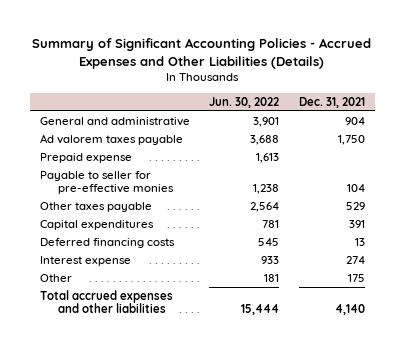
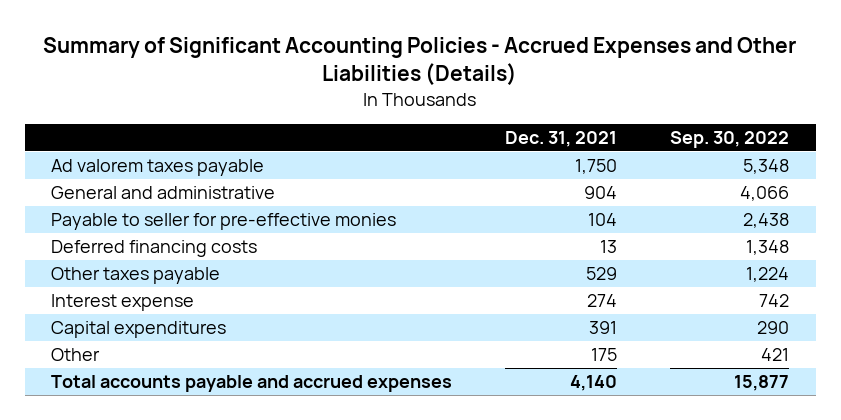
- | Jun. 30, 2022 | Dec. 31, 2021
+ | Dec. 31, 2021 | Sep. 30, 2022
- Prepaid expense | 1,613 |
moved down: General and administrative | 904 | 4,066
moved down: Other taxes payable | 529 | 1,224
moved down: Capital expenditures | 391 | 290
- Total accrued expenses and other liabilities | 15,444 | 4,140
+ Total accounts payable and accrued expenses | 4,140 | 15,877

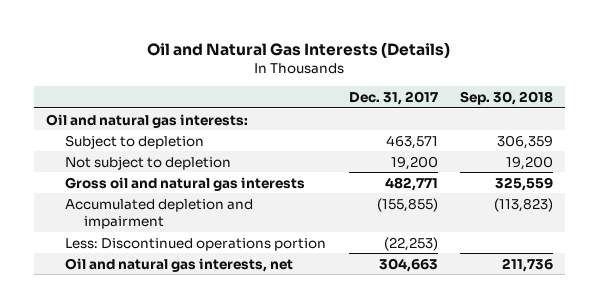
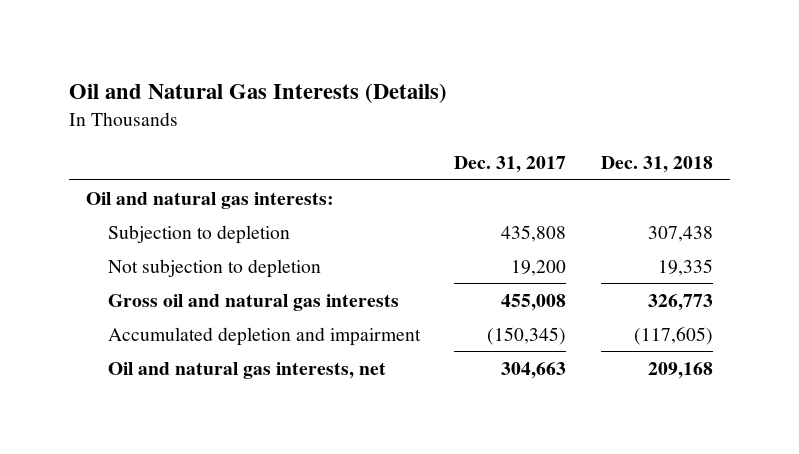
- | Dec. 31, 2017 | Sep. 30, 2018
+ | Dec. 31, 2017 | Dec. 31, 2018
- Subject to depletion | 463,571 | 306,359
- Not subject to depletion | 19,200 | 19,200
- Gross oil and natural gas interests | 482,771 | 325,559
- Accumulated depletion and impairment | (155,855) | (113,823)
- Less: Discontinued operations portion | (22,253) |
+ Subjection to depletion | 435,808 | 307,438
+ Not subjection to depletion | 19,200 | 19,335
+ Gross oil and natural gas interests | 455,008 | 326,773
+ Accumulated depletion and impairment | (150,345) | (117,605)

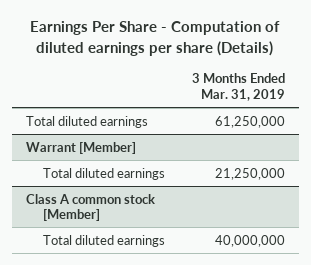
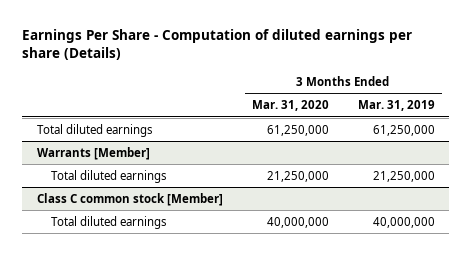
- | 3 Months Ended Mar. 31, 2019
+ | 3 Months Ended Mar. 31, 2020 | 3 Months Ended Mar. 31, 2019
- Warrant [Member]
+ Warrants [Member]
- Class A common stock [Member]
+ Class C common stock [Member]

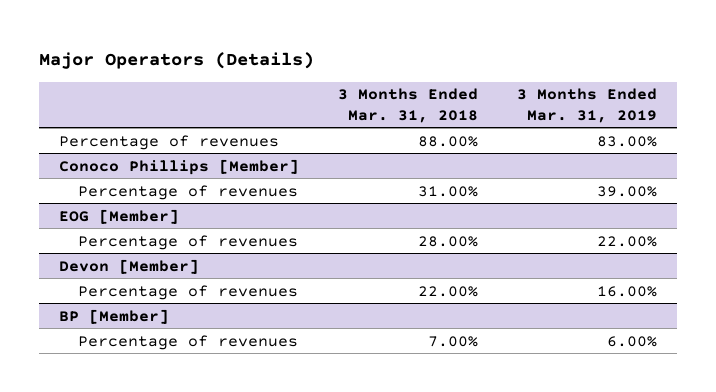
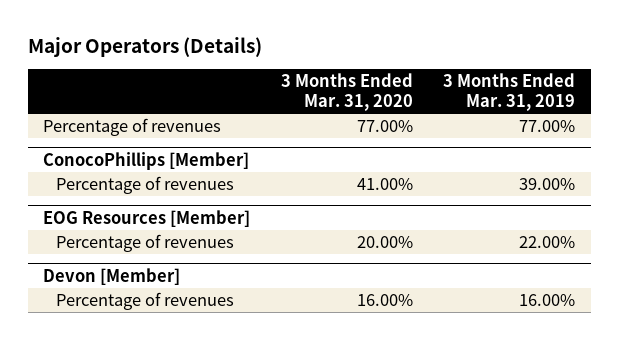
- | 3 Months Ended Mar. 31, 2018 | 3 Months Ended Mar. 31, 2019
+ | 3 Months Ended Mar. 31, 2020 | 3 Months Ended Mar. 31, 2019
- Percentage of revenues | 88.00% | 83.00%
- Conoco Phillips [Member]
+ Percentage of revenues | 77.00% | 77.00%
+ ConocoPhillips [Member]
- EOG [Member]
+ EOG Resources [Member]
- BP [Member]
- Percentage of revenues | 7.00% | 6.00%

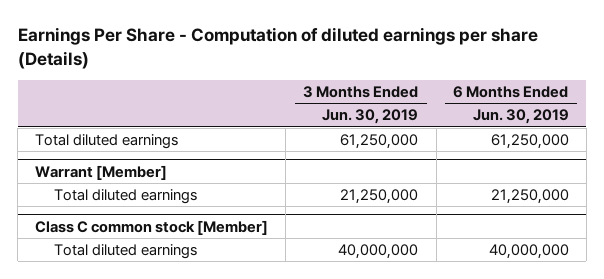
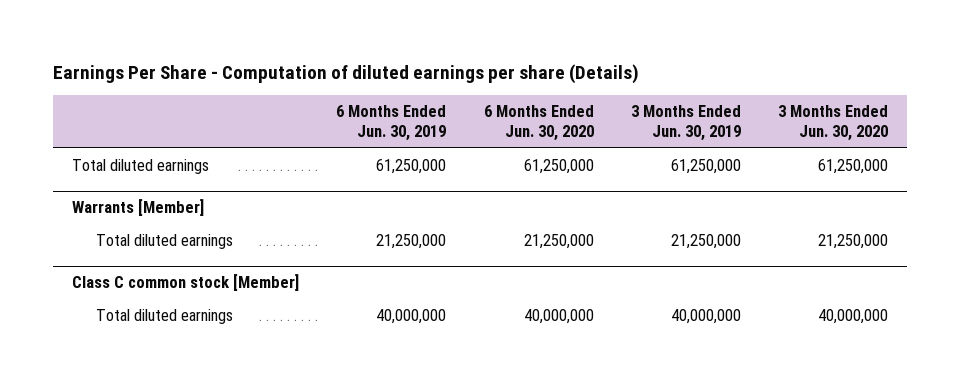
- | 3 Months Ended Jun. 30, 2019 | 6 Months Ended Jun. 30, 2019
+ | 6 Months Ended Jun. 30, 2019 | 6 Months Ended Jun. 30, 2020 | 3 Months Ended Jun. 30, 2019 | 3 Months Ended Jun. 30, 2020
- Warrant [Member]
+ Warrants [Member]

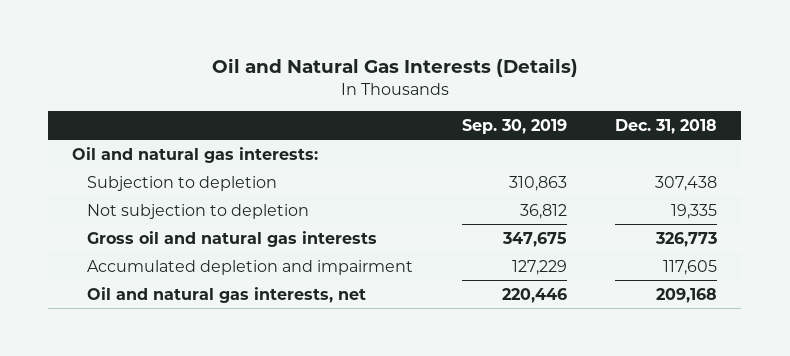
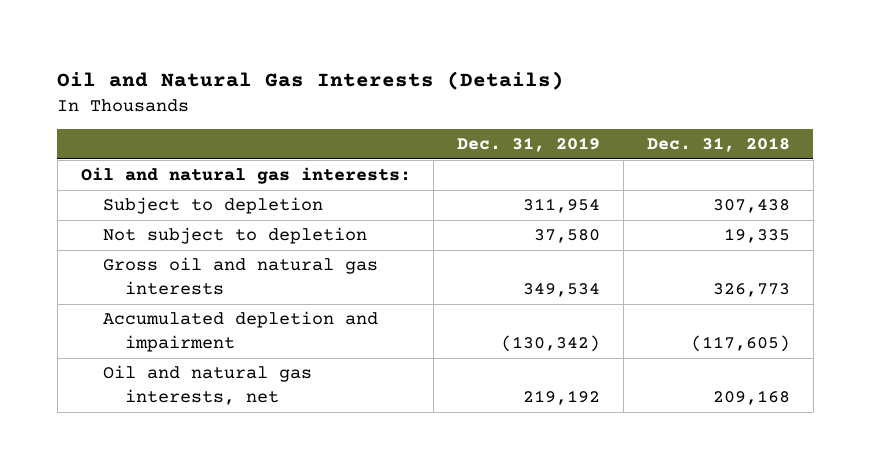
- | Sep. 30, 2019 | Dec. 31, 2018
+ | Dec. 31, 2019 | Dec. 31, 2018
- Subjection to depletion | 310,863 | 307,438
- Not subjection to depletion | 36,812 | 19,335
+ Subject to depletion | 311,954 | 307,438
+ Not subject to depletion | 37,580 | 19,335
- Accumulated depletion and impairment | 127,229 | 117,605
+ Accumulated depletion and impairment | (130,342) | (117,605)

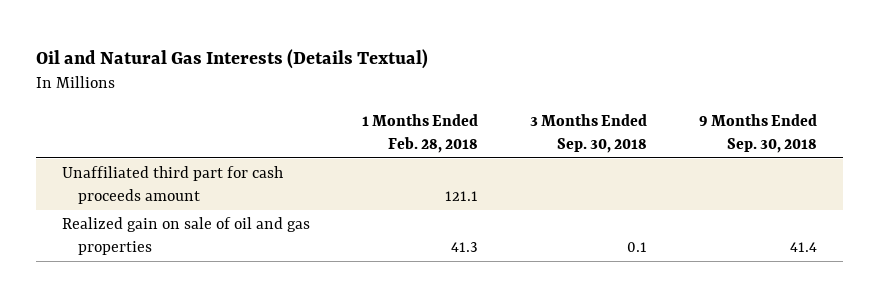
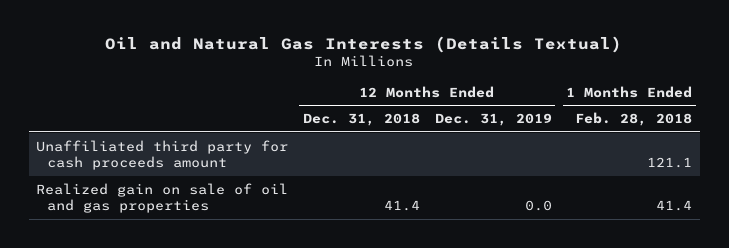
- | 1 Months Ended Feb. 28, 2018 | 3 Months Ended Sep. 30, 2018 | 9 Months Ended Sep. 30, 2018
+ | 12 Months Ended Dec. 31, 2018 | 12 Months Ended Dec. 31, 2019 | 1 Months Ended Feb. 28, 2018
- Unaffiliated third part for cash proceeds amount | 121.1 | |
- Realized gain on sale of oil and gas properties | 41.3 | 0.1 | 41.4
+ Unaffiliated third party for cash proceeds amount | | | 121.1
+ Realized gain on sale of oil and gas properties | 41.4 | 0.0 | 41.4

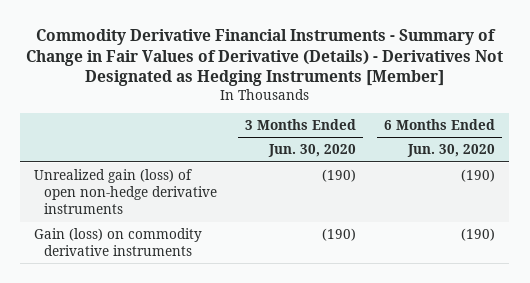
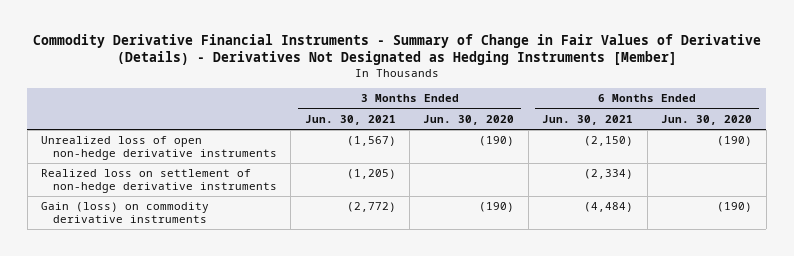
- | 3 Months Ended Jun. 30, 2020 | 6 Months Ended Jun. 30, 2020
+ | 3 Months Ended Jun. 30, 2021 | 3 Months Ended Jun. 30, 2020 | 6 Months Ended Jun. 30, 2021 | 6 Months Ended Jun. 30, 2020
- Unrealized gain (loss) of open non-hedge derivative instruments | (190) | (190)
+ Unrealized loss of open non-hedge derivative instruments | (1,567) | (190) | (2,150) | (190)
+ Realized loss on settlement of non-hedge derivative instruments | (1,205) | | (2,334) |

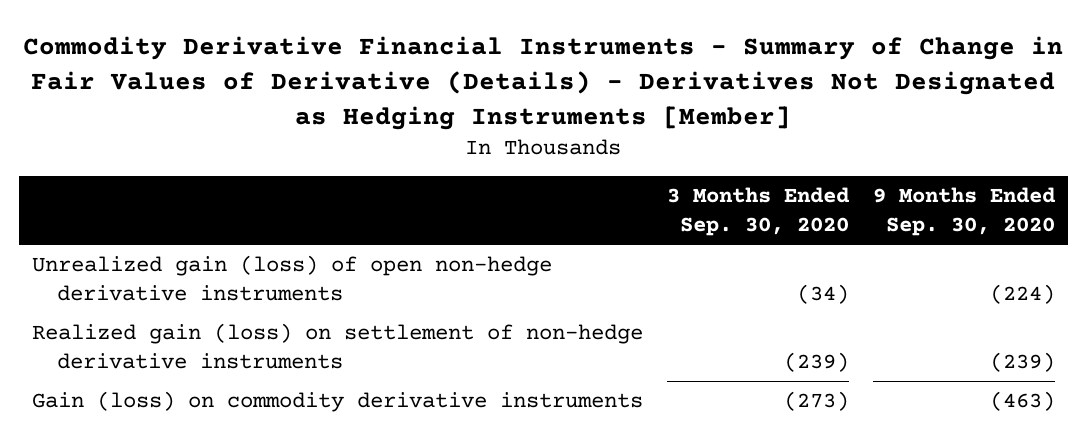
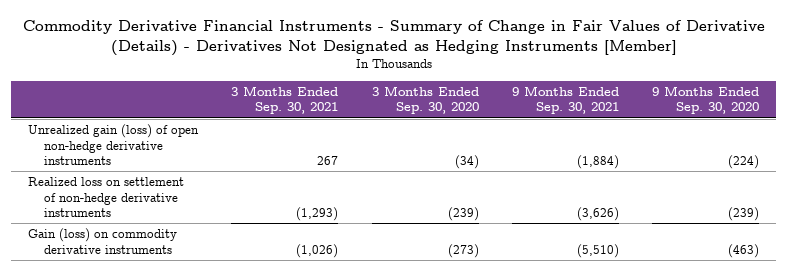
- | 3 Months Ended Sep. 30, 2020 | 9 Months Ended Sep. 30, 2020
+ | 3 Months Ended Sep. 30, 2021 | 3 Months Ended Sep. 30, 2020 | 9 Months Ended Sep. 30, 2021 | 9 Months Ended Sep. 30, 2020
- Realized gain (loss) on settlement of non-hedge derivative instruments | (239) | (239)
+ Realized loss on settlement of non-hedge derivative instruments | (1,293) | (239) | (3,626) | (239)

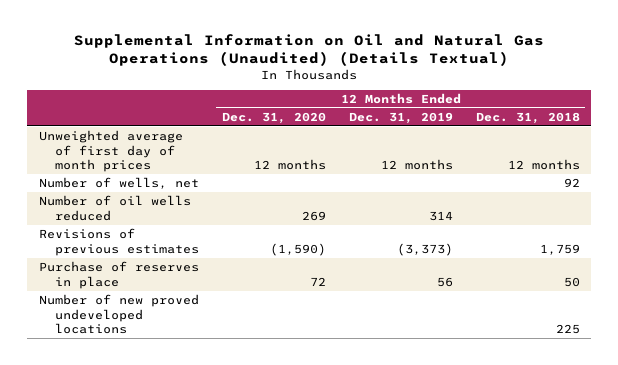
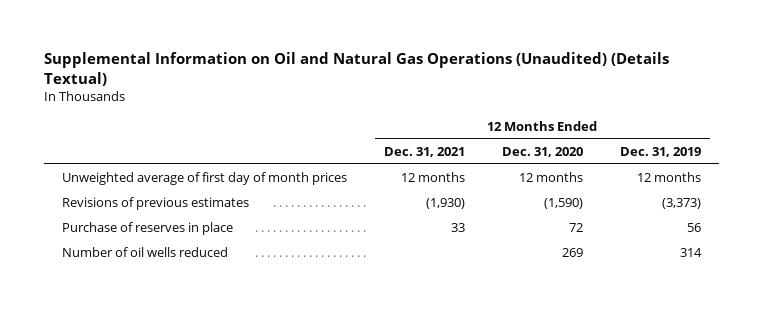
- | 12 Months Ended Dec. 31, 2020 | 12 Months Ended Dec. 31, 2019 | 12 Months Ended Dec. 31, 2018
+ | 12 Months Ended Dec. 31, 2021 | 12 Months Ended Dec. 31, 2020 | 12 Months Ended Dec. 31, 2019
- Number of wells, net | | | 92
- Number of new proved undeveloped locations | | | 225
moved down: Number of oil wells reduced | | 269 | 314

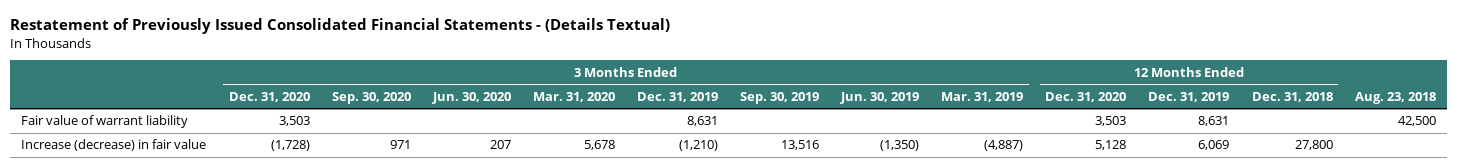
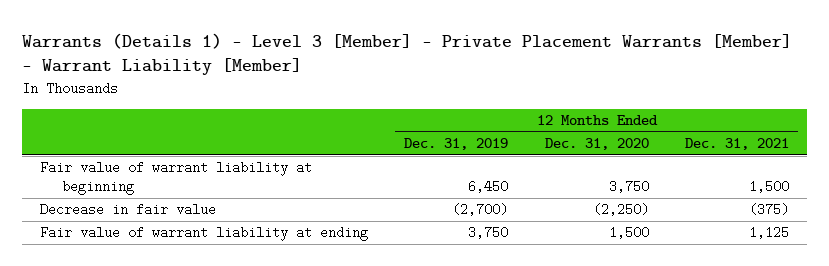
- Restatement of Previously Issued Consolidated Financial Statements - (Details Textual)
+ Warrants (Details 1) - Level 3 [Member] - Private Placement Warrants [Member] - Warrant Liability [Member]
- | 3 Months Ended Dec. 31, 2020 | 3 Months Ended Sep. 30, 2020 | 3 Months Ended Jun. 30, 2020 | 3 Months Ended Mar. 31, 2020 | 3 Months Ended Dec. 31, 2019 | 3 Months Ended Sep. 30, 2019 | 3 Months Ended Jun. 30, 2019 | 3 Months Ended Mar. 31, 2019 | 12 Months Ended Dec. 31, 2020 | 12 Months Ended Dec. 31, 2019 | 12 Months Ended Dec. 31, 2018 | Aug. 23, 2018
+ | 12 Months Ended Dec. 31, 2019 | 12 Months Ended Dec. 31, 2020 | 12 Months Ended Dec. 31, 2021
- Fair value of warrant liability | 3,503 | | | | 8,631 | | | | 3,503 | 8,631 | | 42,500
- Increase (decrease) in fair value | (1,728) | 971 | 207 | 5,678 | (1,210) | 13,516 | (1,350) | (4,887) | 5,128 | 6,069 | 27,800 |
+ Fair value of warrant liability at beginning | 6,450 | 3,750 | 1,500
+ Decrease in fair value | (2,700) | (2,250) | (375)
+ Fair value of warrant liability at ending | 3,750 | 1,500 | 1,125

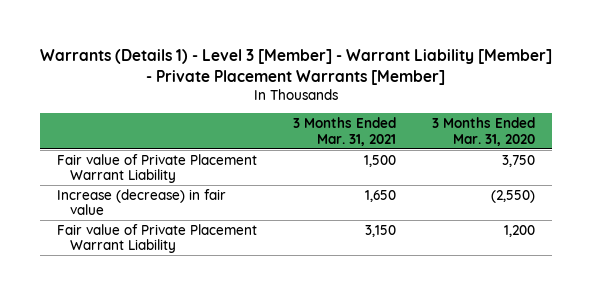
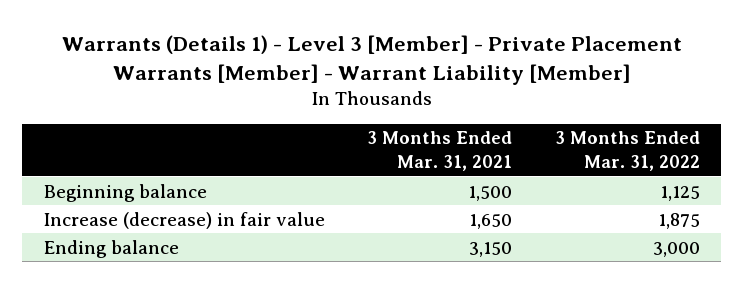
- Warrants (Details 1) - Level 3 [Member] - Warrant Liability [Member] - Private Placement Warrants [Member]
+ Warrants (Details 1) - Level 3 [Member] - Private Placement Warrants [Member] - Warrant Liability [Member]
- | 3 Months Ended Mar. 31, 2021 | 3 Months Ended Mar. 31, 2020
+ | 3 Months Ended Mar. 31, 2021 | 3 Months Ended Mar. 31, 2022
- Fair value of Private Placement Warrant Liability | 1,500 | 3,750
+ Beginning balance | 1,500 | 1,125
- Fair value of Private Placement Warrant Liability | 3,150 | 1,200
+ Ending balance | 3,150 | 3,000

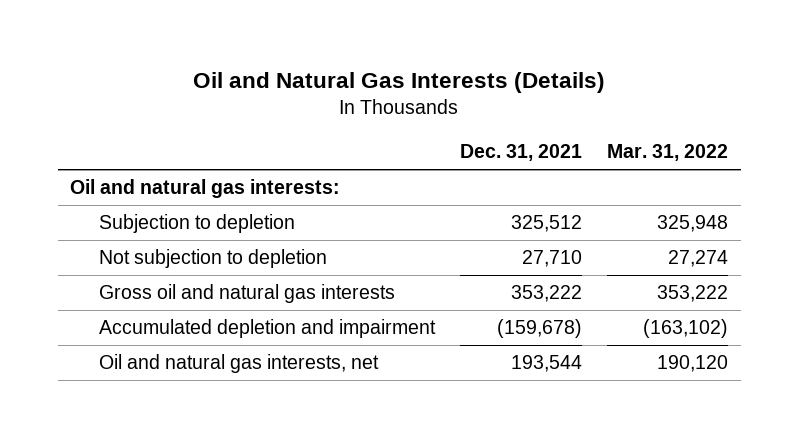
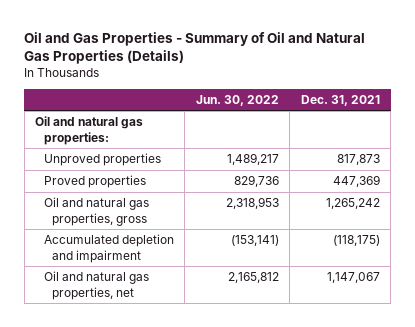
- Oil and Natural Gas Interests (Details)
+ Oil and Gas Properties - Summary of Oil and Natural Gas Properties (Details)
- | Dec. 31, 2021 | Mar. 31, 2022
+ | Jun. 30, 2022 | Dec. 31, 2021
- Oil and natural gas interests:
- Subjection to depletion | 325,512 | 325,948
- Not subjection to depletion | 27,710 | 27,274
- Gross oil and natural gas interests | 353,222 | 353,222
- Accumulated depletion and impairment | (159,678) | (163,102)
- Oil and natural gas interests, net | 193,544 | 190,120
+ Oil and natural gas properties:
+ Unproved properties | 1,489,217 | 817,873
+ Proved properties | 829,736 | 447,369
+ Oil and natural gas properties, gross | 2,318,953 | 1,265,242
+ Accumulated depletion and impairment | (153,141) | (118,175)
+ Oil and natural gas properties, net | 2,165,812 | 1,147,067

